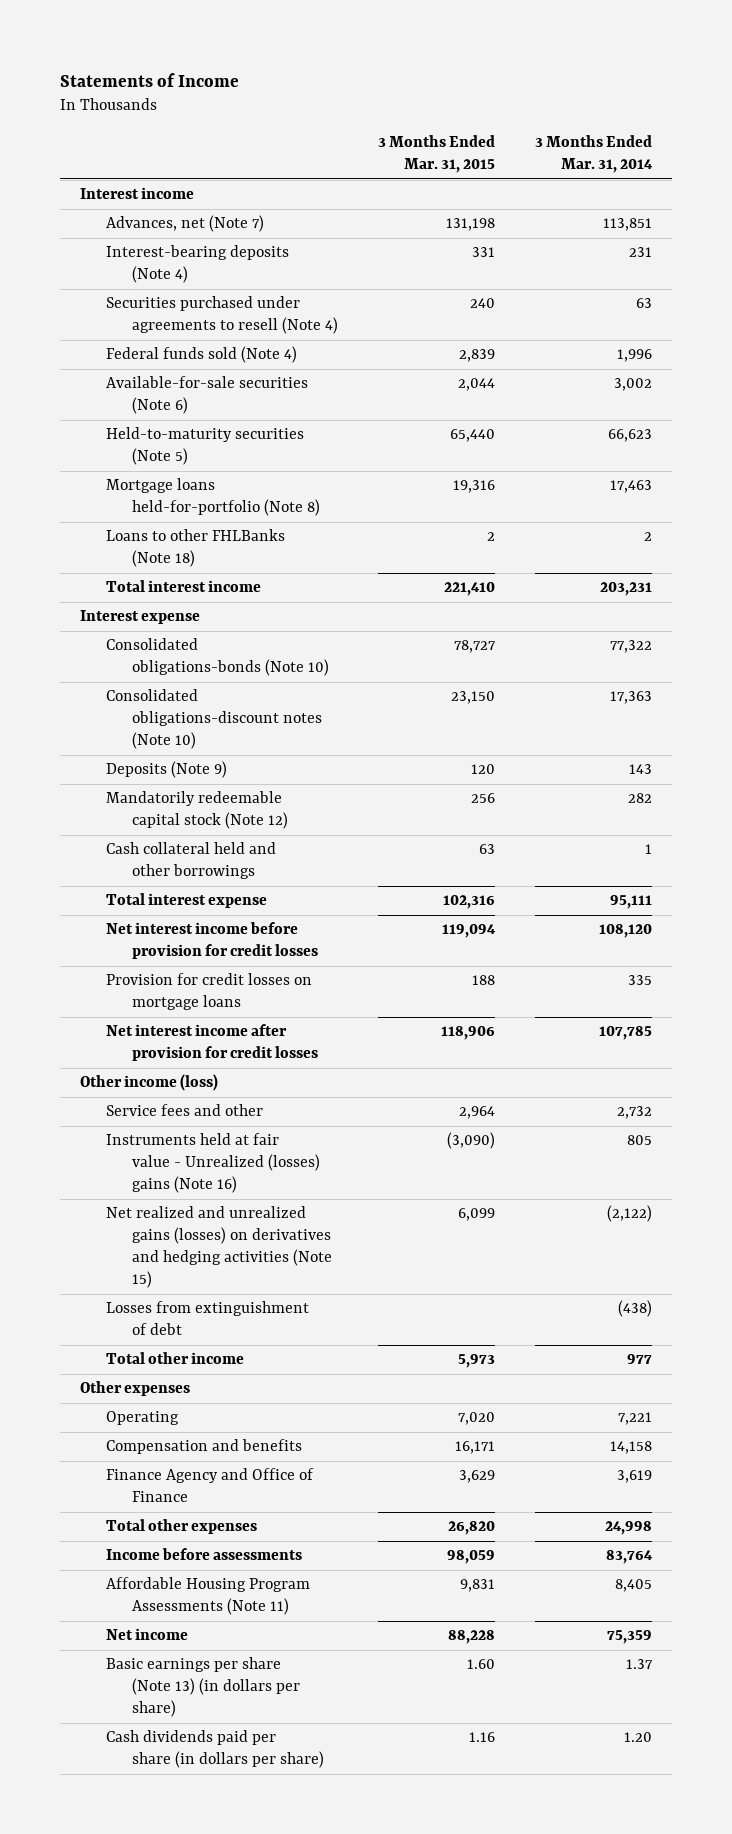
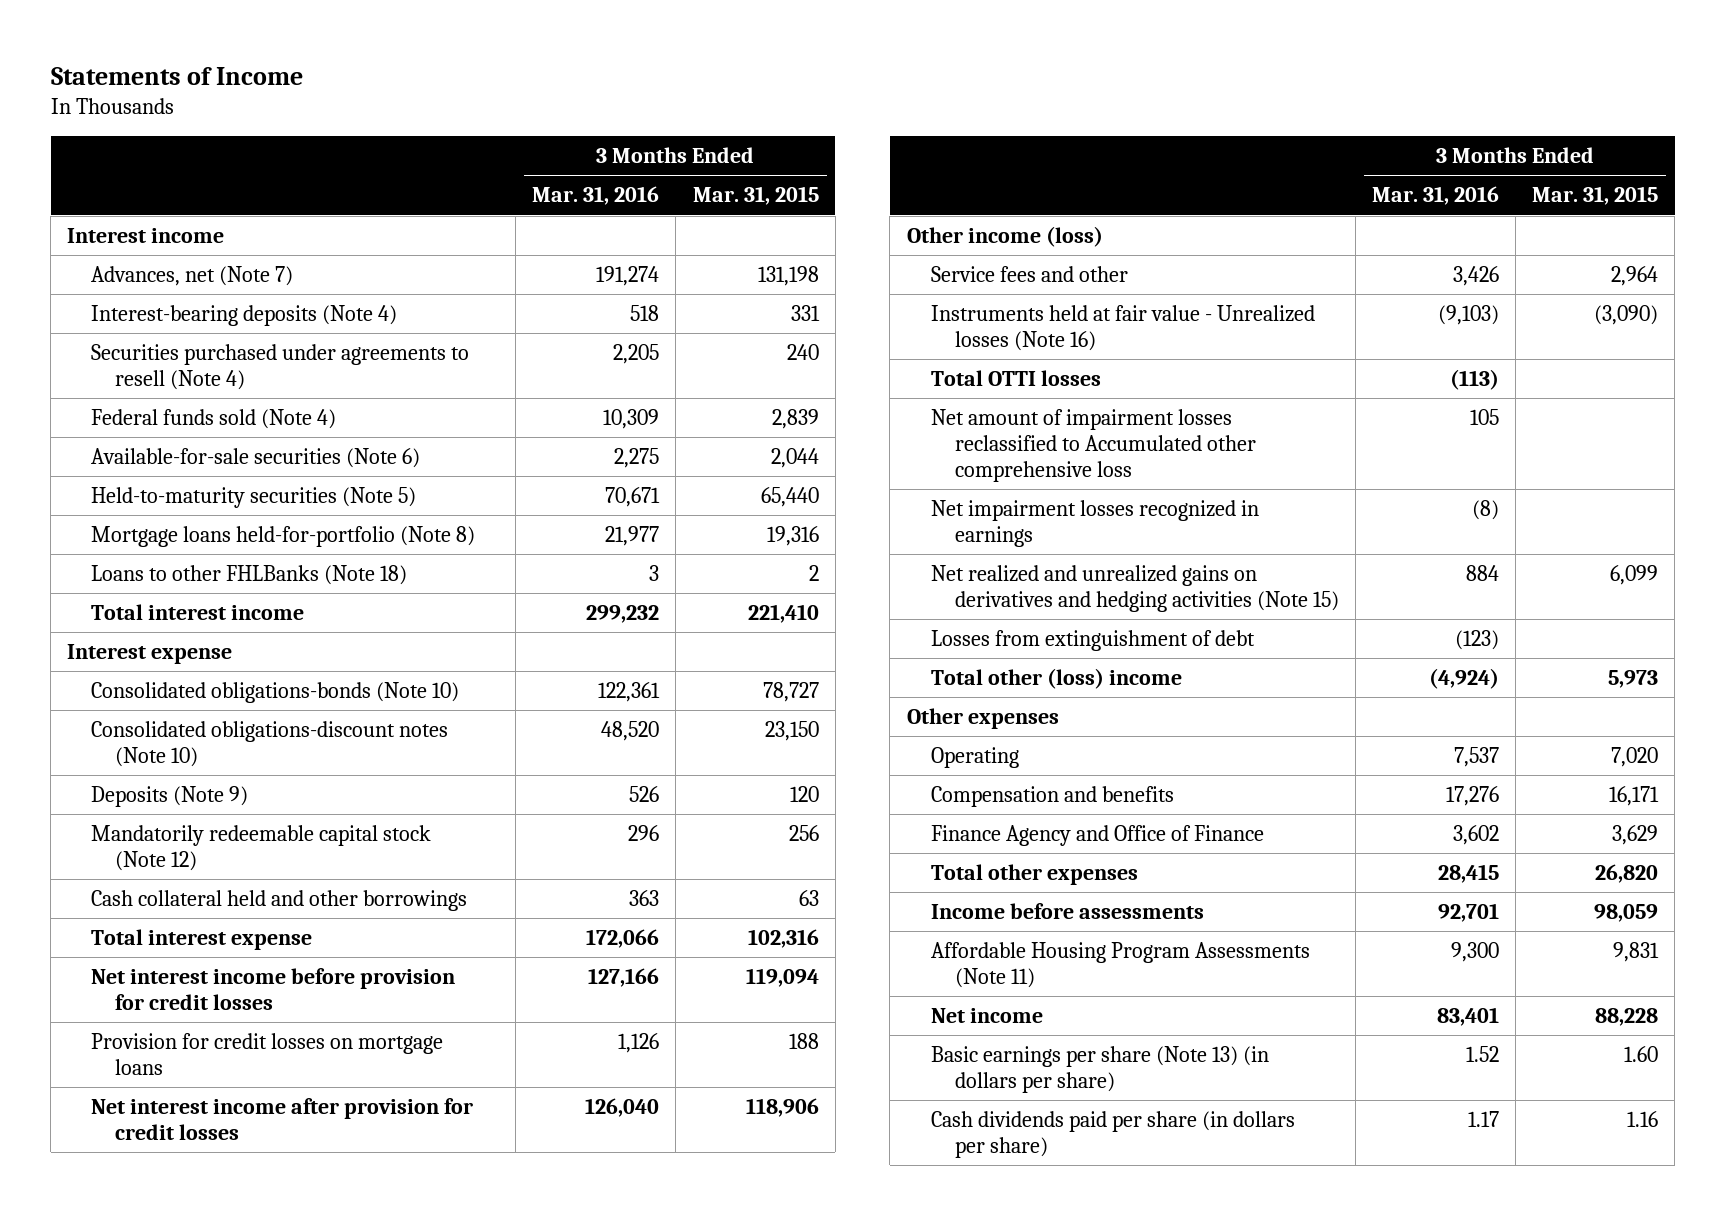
- | 3 Months Ended Mar. 31, 2015 | 3 Months Ended Mar. 31, 2014
+ | 3 Months Ended Mar. 31, 2016 | 3 Months Ended Mar. 31, 2015
- Instruments held at fair value - Unrealized (losses) gains (Note 16) | (3,090) | 805
- Net realized and unrealized gains (losses) on derivatives and hedging activities (Note 15) | 6,099 | (2,122)
+ Instruments held at fair value - Unrealized losses (Note 16) | (9,103) | (3,090)
+ Total OTTI losses | (113) |
+ Net amount of impairment losses reclassified to Accumulated other comprehensive loss | 105 |
+ Net impairment losses recognized in earnings | (8) |
+ Net realized and unrealized gains on derivatives and hedging activities (Note 15) | 884 | 6,099
- Total other income | 5,973 | 977
+ Total other (loss) income | (4,924) | 5,973

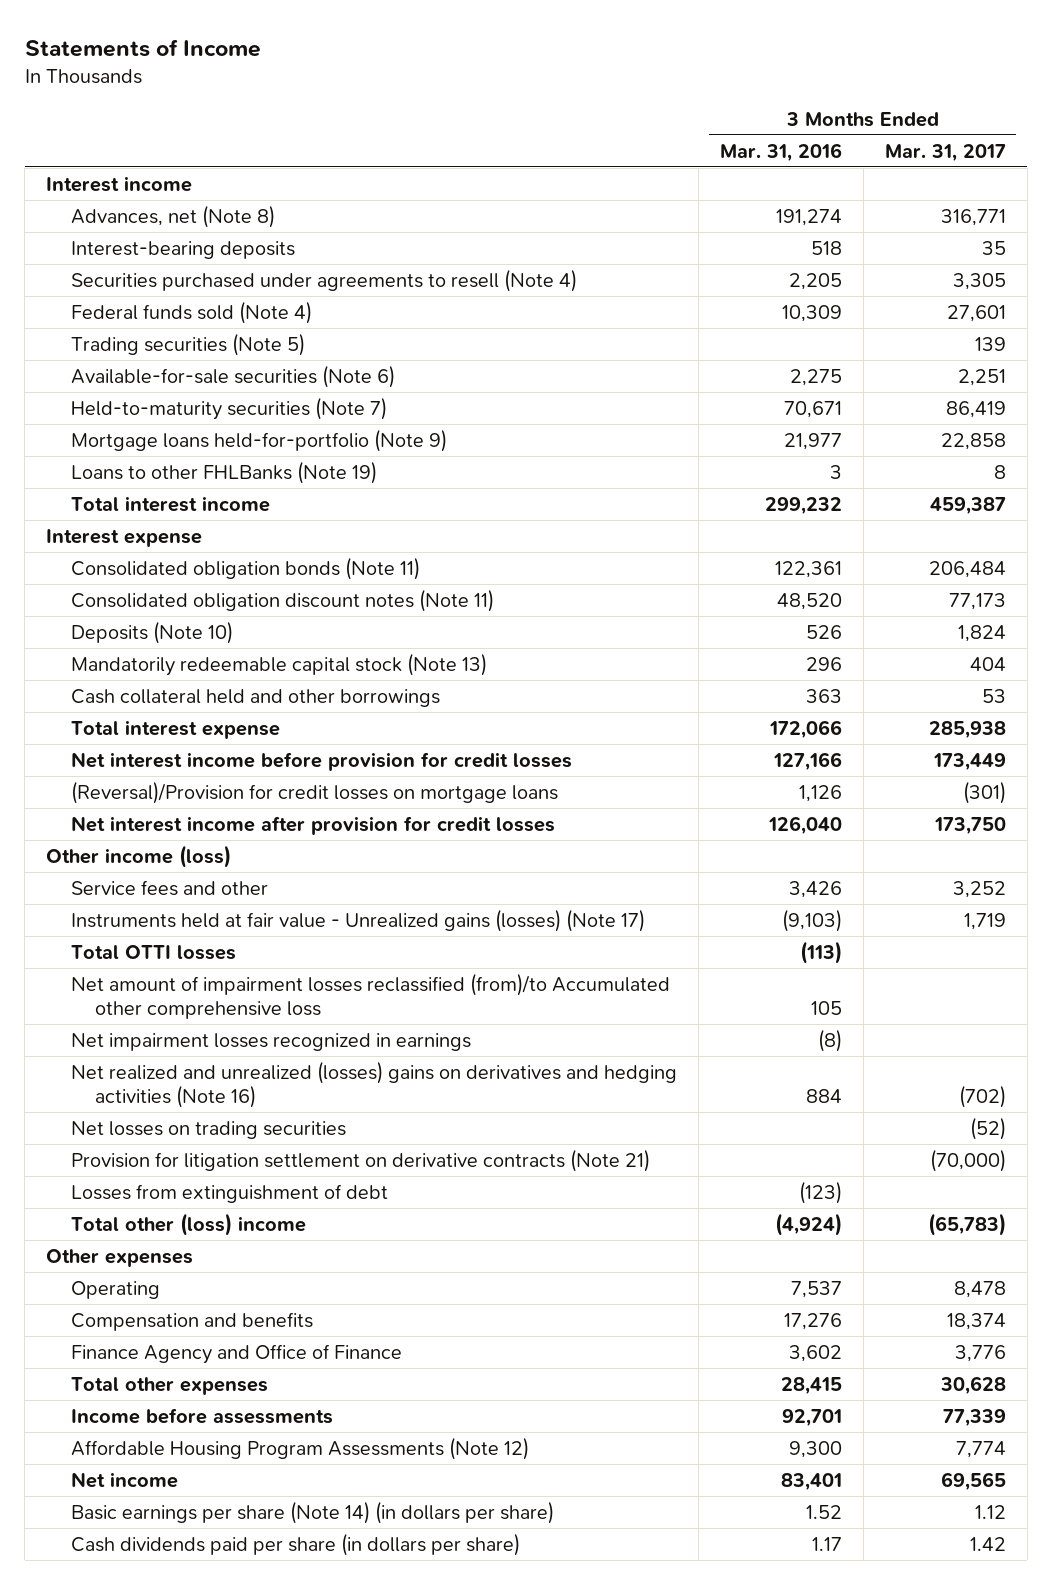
- | 3 Months Ended Mar. 31, 2016 | 3 Months Ended Mar. 31, 2015
+ | 3 Months Ended Mar. 31, 2016 | 3 Months Ended Mar. 31, 2017
- Advances, net (Note 7) | 191,274 | 131,198
- Interest-bearing deposits (Note 4) | 518 | 331
+ Advances, net (Note 8) | 191,274 | 316,771
+ Interest-bearing deposits | 518 | 35
+ Trading securities (Note 5) | | 139
- Held-to-maturity securities (Note 5) | 70,671 | 65,440
- Mortgage loans held-for-portfolio (Note 8) | 21,977 | 19,316
- Loans to other FHLBanks (Note 18) | 3 | 2
+ Held-to-maturity securities (Note 7) | 70,671 | 86,419
+ Mortgage loans held-for-portfolio (Note 9) | 21,977 | 22,858
+ Loans to other FHLBanks (Note 19) | 3 | 8
- Consolidated obligations-bonds (Note 10) | 122,361 | 78,727
- Consolidated obligations-discount notes (Note 10) | 48,520 | 23,150
- Deposits (Note 9) | 526 | 120
- Mandatorily redeemable capital stock (Note 12) | 296 | 256
+ Consolidated obligation bonds (Note 11) | 122,361 | 206,484
+ Consolidated obligation discount notes (Note 11) | 48,520 | 77,173
+ Deposits (Note 10) | 526 | 1,824
+ Mandatorily redeemable capital stock (Note 13) | 296 | 404
- Provision for credit losses on mortgage loans | 1,126 | 188
+ (Reversal)/Provision for credit losses on mortgage loans | 1,126 | (301)
- Instruments held at fair value - Unrealized losses (Note 16) | (9,103) | (3,090)
+ Instruments held at fair value - Unrealized gains (losses) (Note 17) | (9,103) | 1,719
- Net amount of impairment losses reclassified to Accumulated other comprehensive loss | 105 |
+ Net amount of impairment losses reclassified (from)/to Accumulated other comprehensive loss | 105 |
- Net realized and unrealized gains on derivatives and hedging activities (Note 15) | 884 | 6,099
+ Net realized and unrealized (losses) gains on derivatives and hedging activities (Note 16) | 884 | (702)
+ Net losses on trading securities | | (52)
+ Provision for litigation settlement on derivative contracts (Note 21) | | (70,000)
- Affordable Housing Program Assessments (Note 11) | 9,300 | 9,831
+ Affordable Housing Program Assessments (Note 12) | 9,300 | 7,774
- Basic earnings per share (Note 13) (in dollars per share) | 1.52 | 1.60
+ Basic earnings per share (Note 14) (in dollars per share) | 1.52 | 1.12

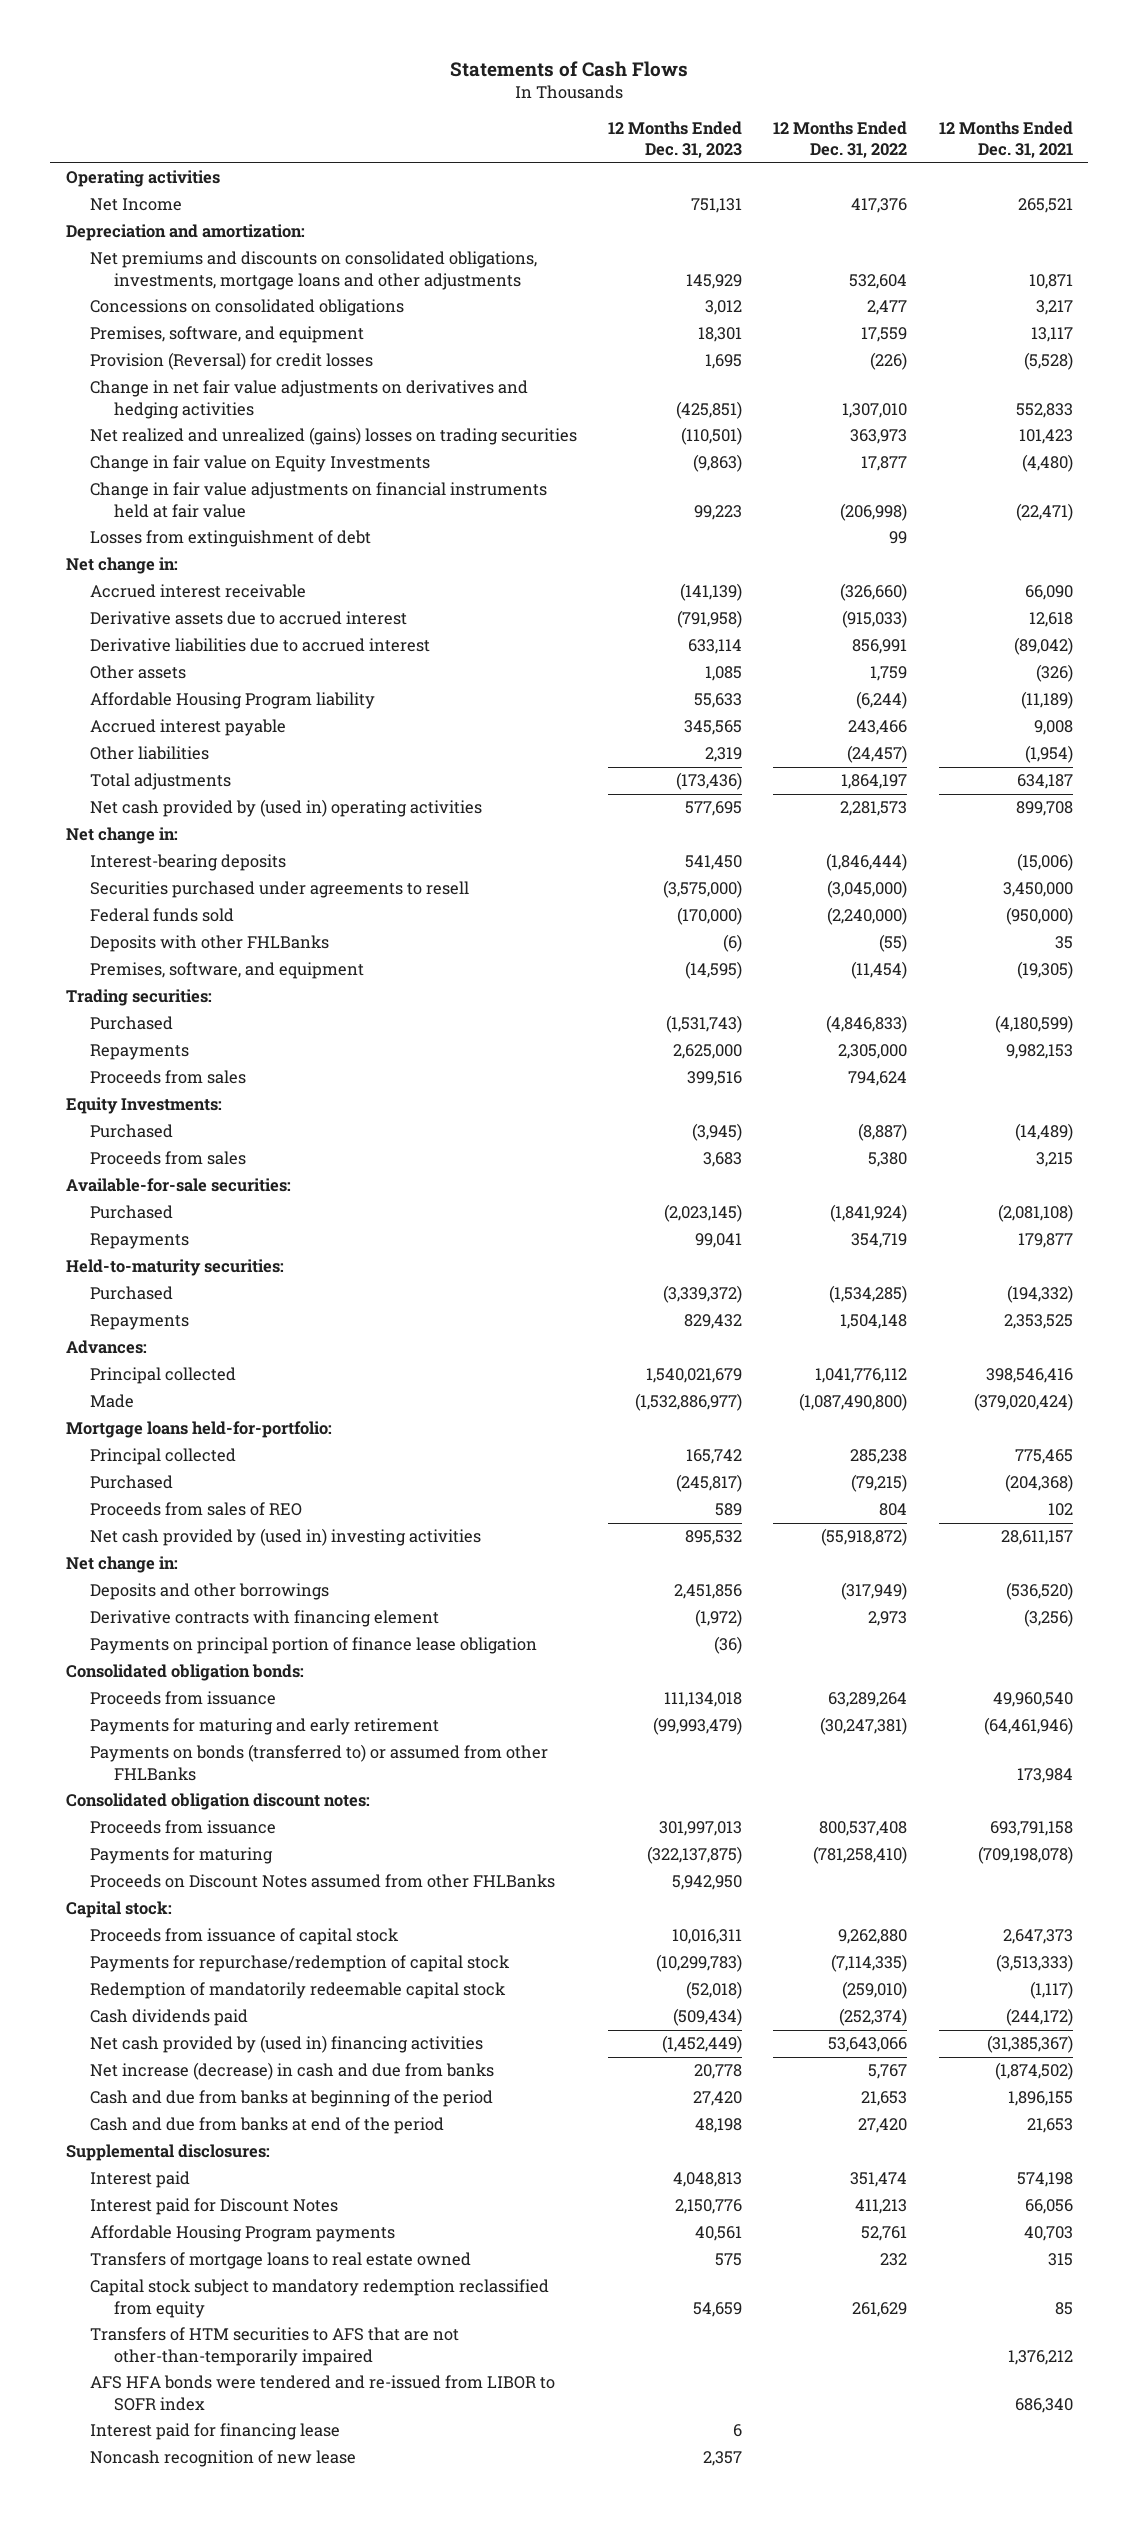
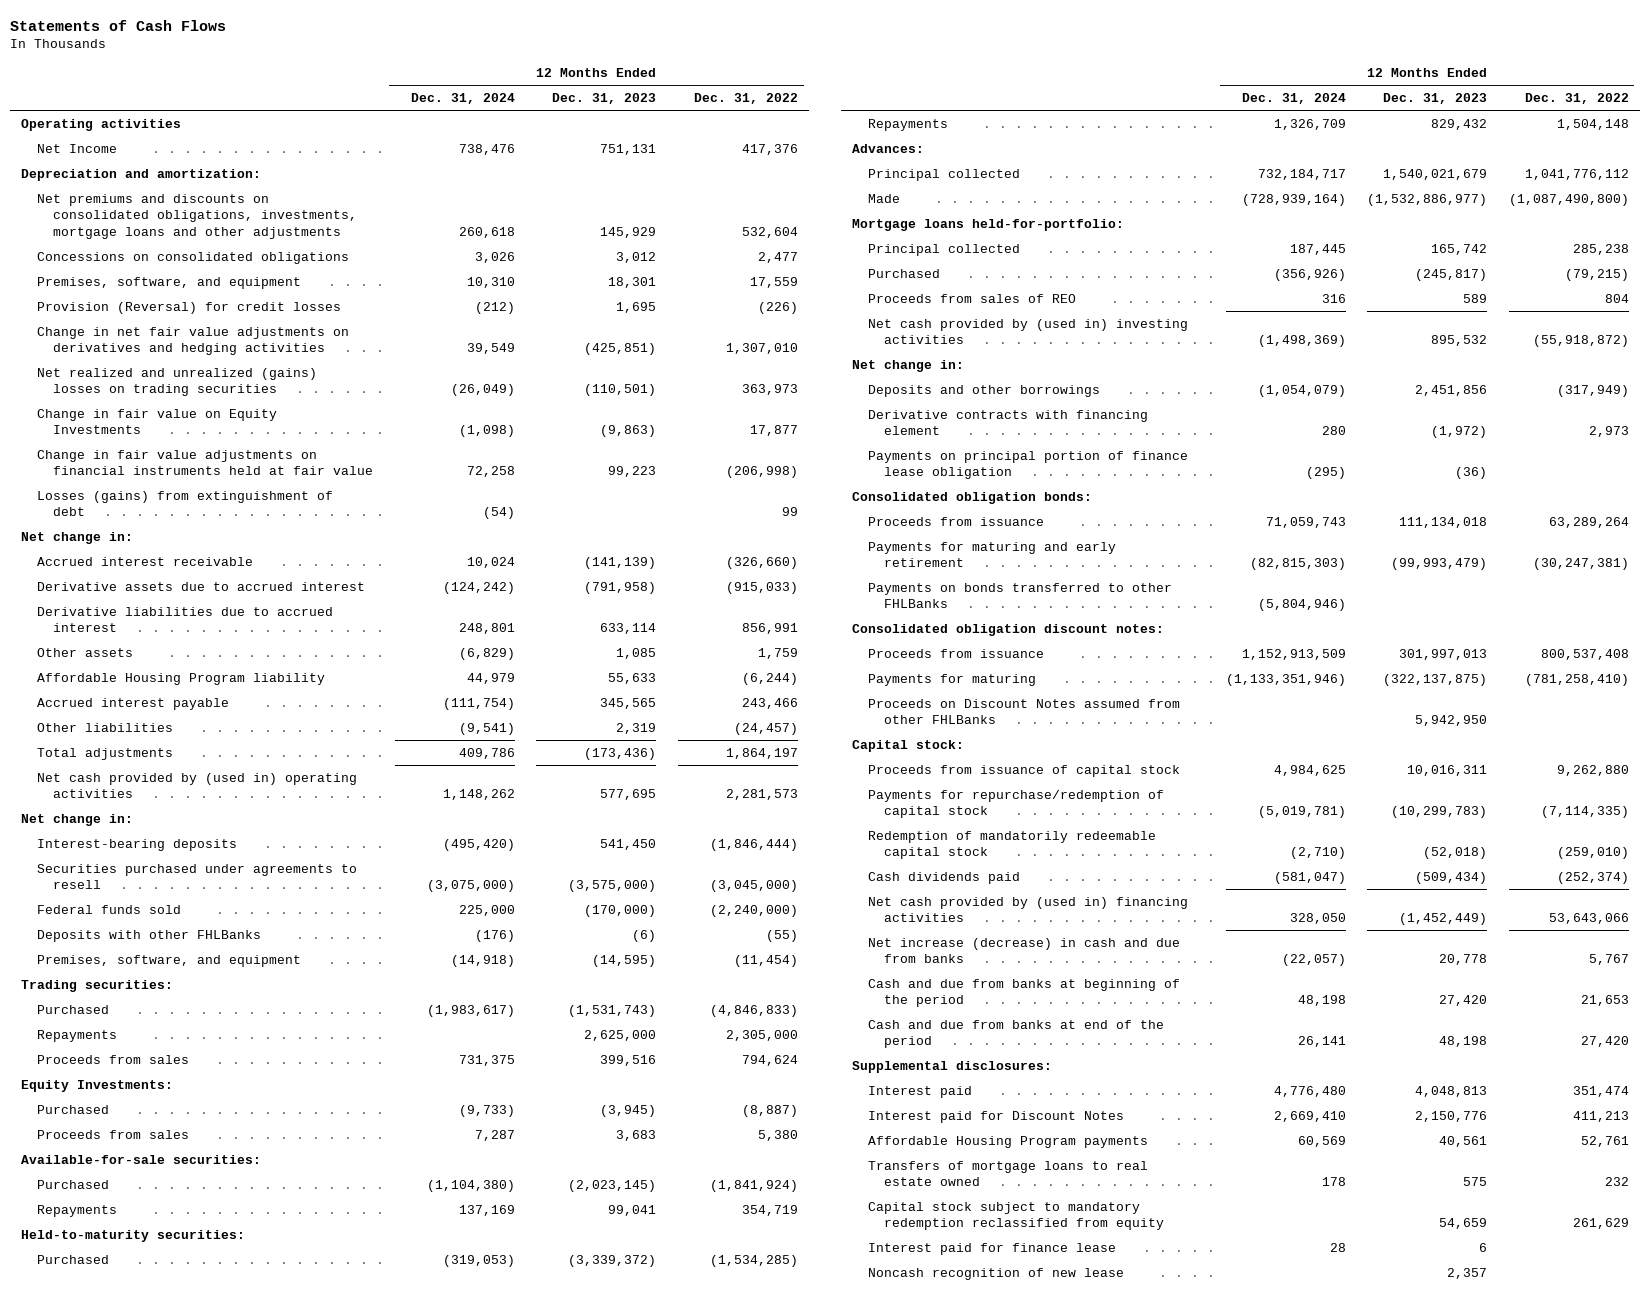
- | 12 Months Ended Dec. 31, 2023 | 12 Months Ended Dec. 31, 2022 | 12 Months Ended Dec. 31, 2021
+ | 12 Months Ended Dec. 31, 2024 | 12 Months Ended Dec. 31, 2023 | 12 Months Ended Dec. 31, 2022
- Losses from extinguishment of debt | | 99 |
+ Losses (gains) from extinguishment of debt | (54) | | 99
- Payments on bonds (transferred to) or assumed from other FHLBanks | | | 173,984
+ Payments on bonds transferred to other FHLBanks | (5,804,946) | |
- Transfers of HTM securities to AFS that are not other-than-temporarily impaired | | | 1,376,212
- AFS HFA bonds were tendered and re-issued from LIBOR to SOFR index | | | 686,340
- Interest paid for financing lease | 6 | |
+ Interest paid for finance lease | 28 | 6 |

